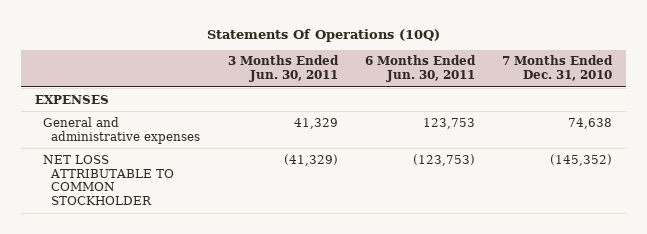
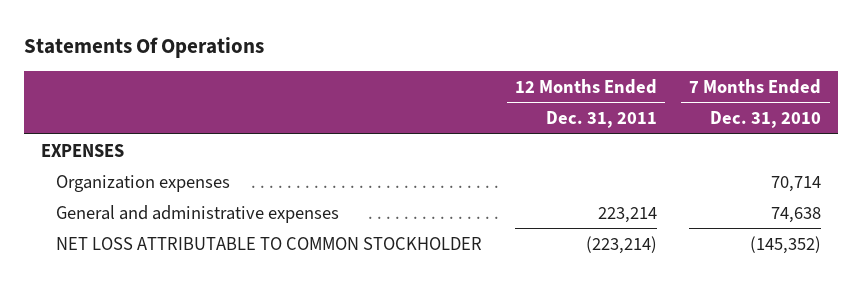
- Statements Of Operations (10Q)
+ Statements Of Operations
- | 3 Months Ended Jun. 30, 2011 | 6 Months Ended Jun. 30, 2011 | 7 Months Ended Dec. 31, 2010
+ | 12 Months Ended Dec. 31, 2011 | 7 Months Ended Dec. 31, 2010
+ Organization expenses | | 70,714

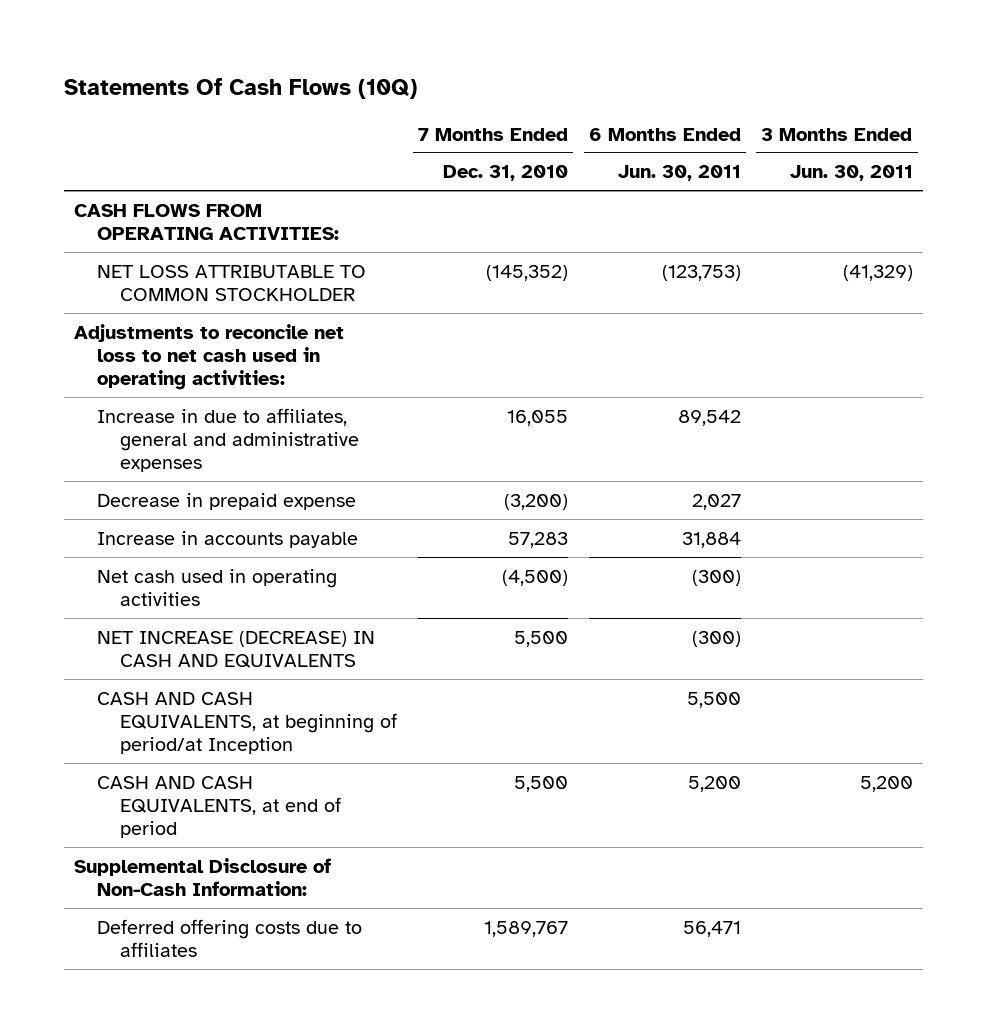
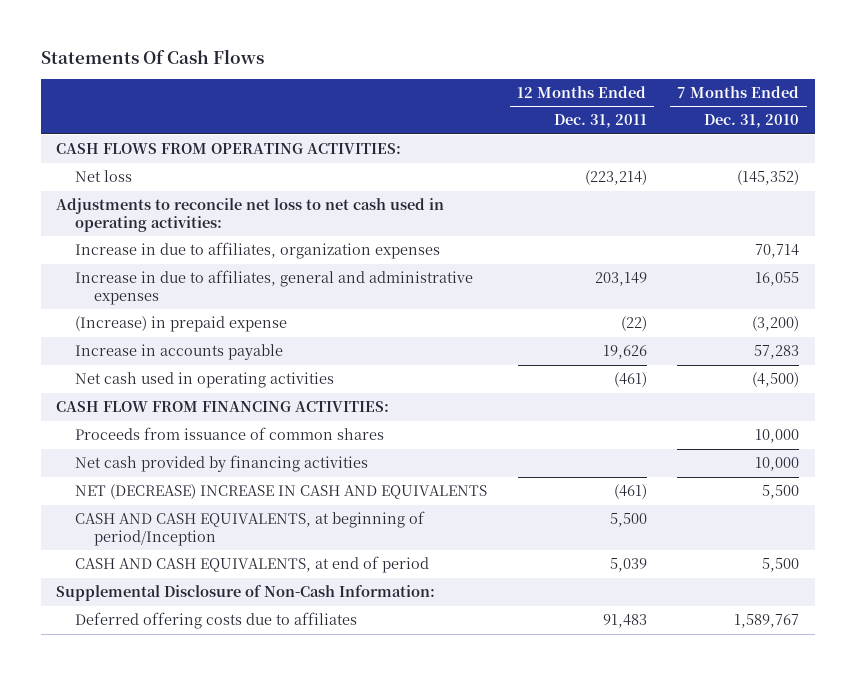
- Statements Of Cash Flows (10Q)
+ Statements Of Cash Flows
- | 7 Months Ended Dec. 31, 2010 | 6 Months Ended Jun. 30, 2011 | 3 Months Ended Jun. 30, 2011
+ | 12 Months Ended Dec. 31, 2011 | 7 Months Ended Dec. 31, 2010
- NET LOSS ATTRIBUTABLE TO COMMON STOCKHOLDER | (145,352) | (123,753) | (41,329)
+ Net loss | (223,214) | (145,352)
+ Increase in due to affiliates, organization expenses | | 70,714
- Decrease in prepaid expense | (3,200) | 2,027 |
+ (Increase) in prepaid expense | (22) | (3,200)
- NET INCREASE (DECREASE) IN CASH AND EQUIVALENTS | 5,500 | (300) |
- CASH AND CASH EQUIVALENTS, at beginning of period/at Inception | | 5,500 |
+ CASH FLOW FROM FINANCING ACTIVITIES:
+ Proceeds from issuance of common shares | | 10,000
+ Net cash provided by financing activities | | 10,000
+ NET (DECREASE) INCREASE IN CASH AND EQUIVALENTS | (461) | 5,500
+ CASH AND CASH EQUIVALENTS, at beginning of period/Inception | 5,500 |

